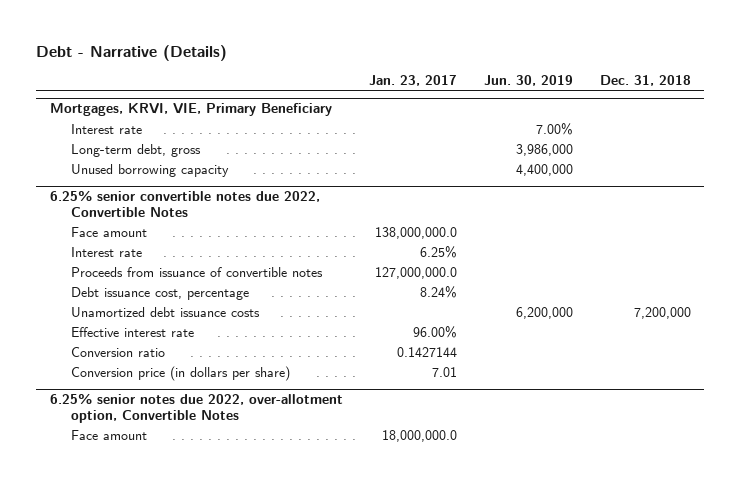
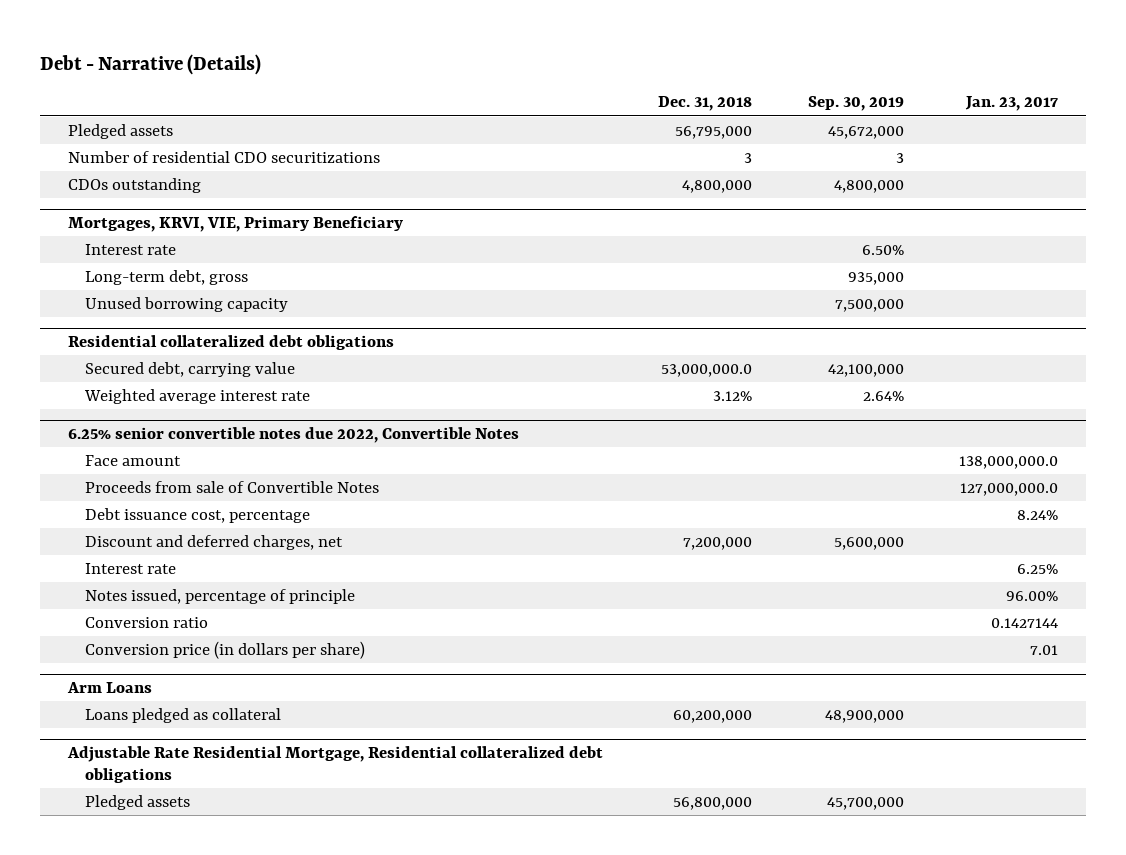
- | Jan. 23, 2017 | Jun. 30, 2019 | Dec. 31, 2018
+ | Dec. 31, 2018 | Sep. 30, 2019 | Jan. 23, 2017
+ Pledged assets | 56,795,000 | 45,672,000 |
+ Number of residential CDO securitizations | 3 | 3 |
+ CDOs outstanding | 4,800,000 | 4,800,000 |
+ Residential collateralized debt obligations
+ Secured debt, carrying value | 53,000,000.0 | 42,100,000 |
+ Weighted average interest rate | 3.12% | 2.64% |
@ 6.25% senior convertible notes due 2022, Convertible Notes
- Proceeds from issuance of convertible notes | 127,000,000.0 | |
+ Proceeds from sale of Convertible Notes | | | 127,000,000.0
- Unamortized debt issuance costs | | 6,200,000 | 7,200,000
- Effective interest rate | 96.00% | |
+ Discount and deferred charges, net | 7,200,000 | 5,600,000 |
moved down: Interest rate | | | 6.25%
+ Notes issued, percentage of principle | | | 96.00%
- 6.25% senior notes due 2022, over-allotment option, Convertible Notes
- Face amount | 18,000,000.0 | |
+ Arm Loans
+ Loans pledged as collateral | 60,200,000 | 48,900,000 |
+ Adjustable Rate Residential Mortgage, Residential collateralized debt obligations
+ Pledged assets | 56,800,000 | 45,700,000 |

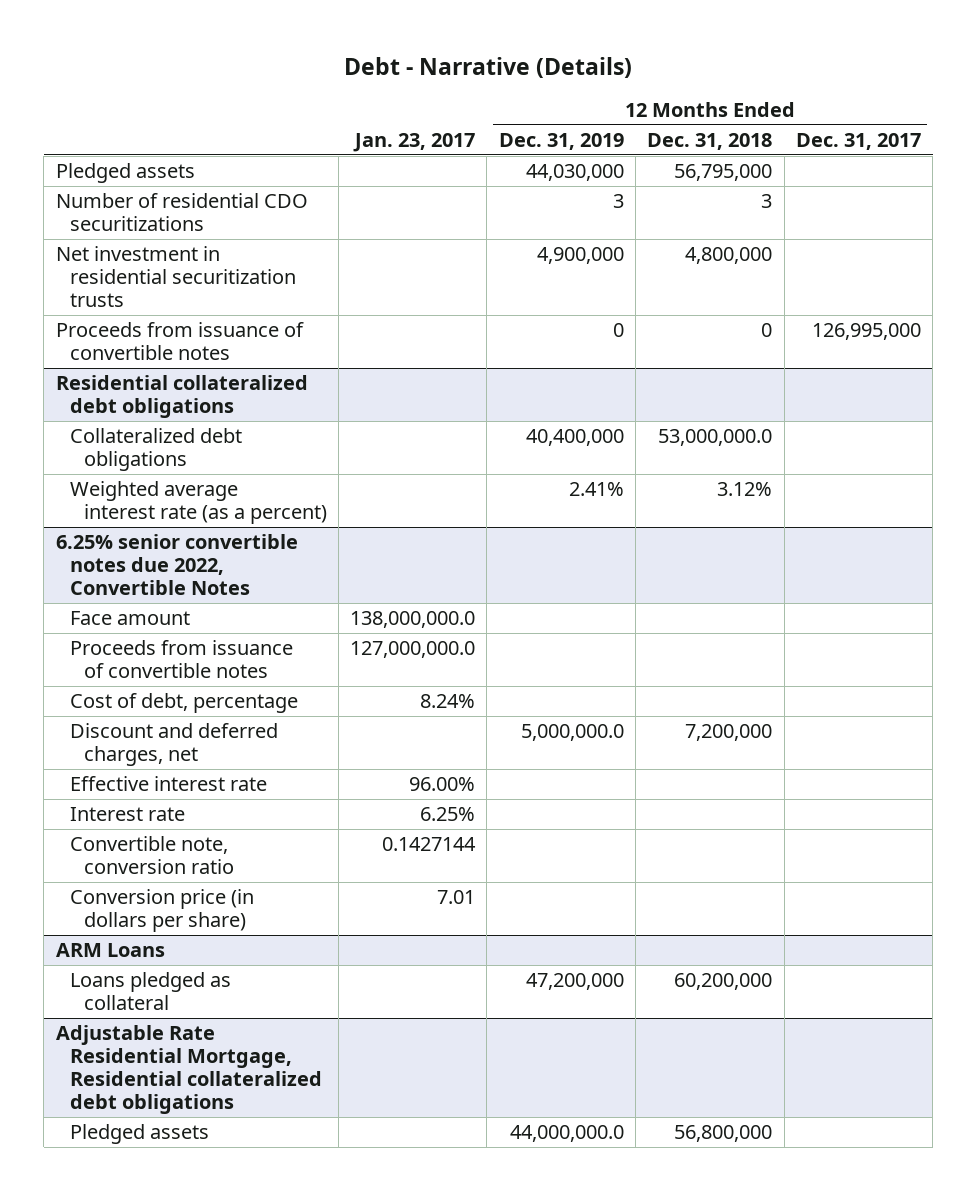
- | Dec. 31, 2018 | Sep. 30, 2019 | Jan. 23, 2017
+ | Jan. 23, 2017 | 12 Months Ended Dec. 31, 2019 | 12 Months Ended Dec. 31, 2018 | 12 Months Ended Dec. 31, 2017
- CDOs outstanding | 4,800,000 | 4,800,000 |
- Mortgages, KRVI, VIE, Primary Beneficiary
- Interest rate | | 6.50% |
- Long-term debt, gross | | 935,000 |
- Unused borrowing capacity | | 7,500,000 |
+ Net investment in residential securitization trusts | | 4,900,000 | 4,800,000 |
+ Proceeds from issuance of convertible notes | | 0 | 0 | 126,995,000
@ Residential collateralized debt obligations
- Secured debt, carrying value | 53,000,000.0 | 42,100,000 |
- Weighted average interest rate | 3.12% | 2.64% |
+ Collateralized debt obligations | | 40,400,000 | 53,000,000.0 |
+ Weighted average interest rate (as a percent) | | 2.41% | 3.12% |
@ 6.25% senior convertible notes due 2022, Convertible Notes
- Proceeds from sale of Convertible Notes | | | 127,000,000.0
- Debt issuance cost, percentage | | | 8.24%
+ Proceeds from issuance of convertible notes | 127,000,000.0 | | |
+ Cost of debt, percentage | 8.24% | | |
+ Effective interest rate | 96.00% | | |
- Notes issued, percentage of principle | | | 96.00%
- Conversion ratio | | | 0.1427144
+ Convertible note, conversion ratio | 0.1427144 | | |
- Arm Loans
+ ARM Loans

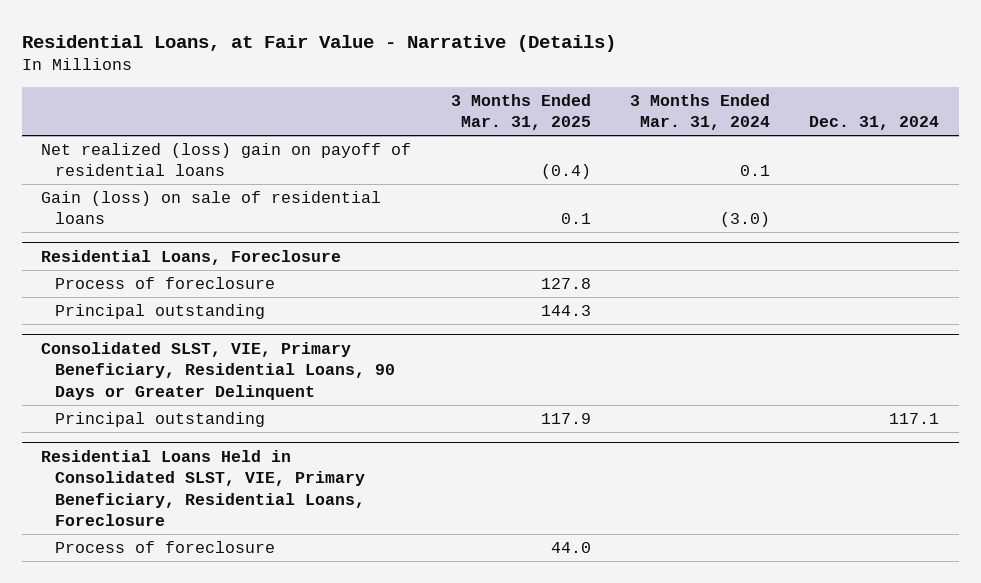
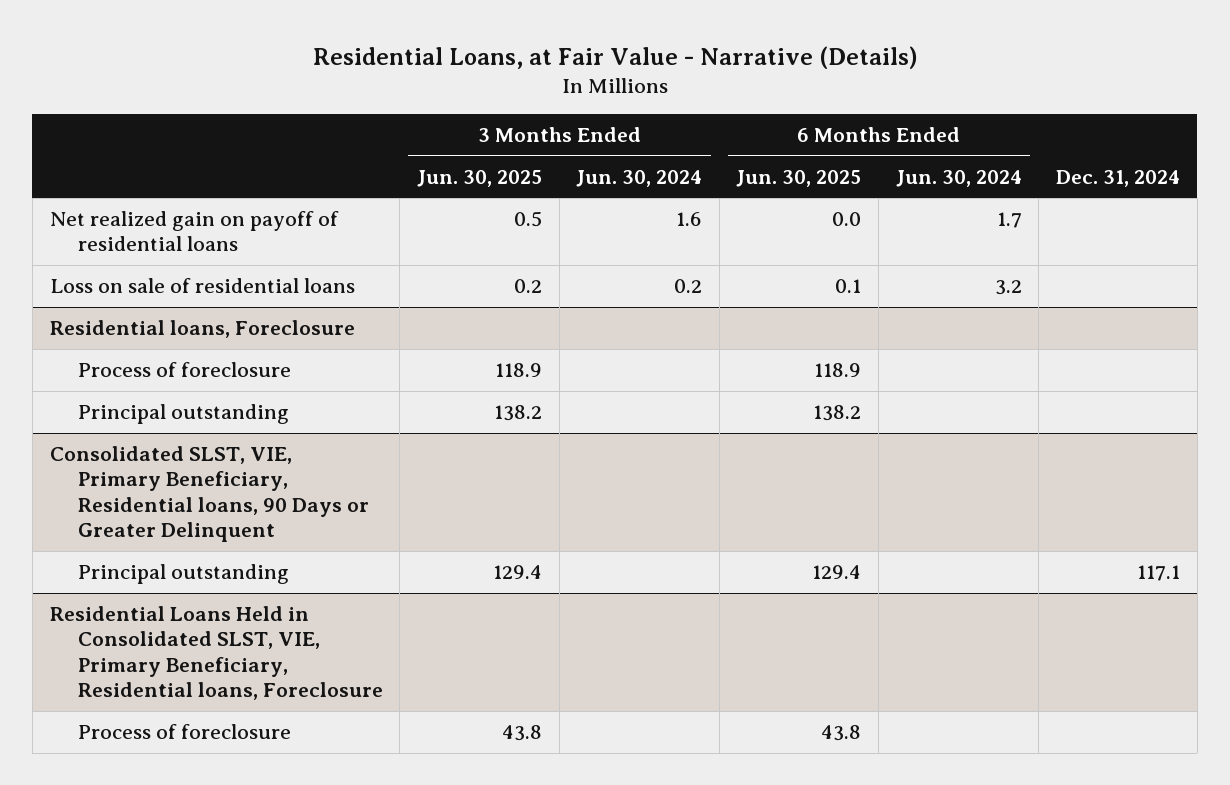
- | 3 Months Ended Mar. 31, 2025 | 3 Months Ended Mar. 31, 2024 | Dec. 31, 2024
+ | 3 Months Ended Jun. 30, 2025 | 3 Months Ended Jun. 30, 2024 | 6 Months Ended Jun. 30, 2025 | 6 Months Ended Jun. 30, 2024 | Dec. 31, 2024
- Net realized (loss) gain on payoff of residential loans | (0.4) | 0.1 |
- Gain (loss) on sale of residential loans | 0.1 | (3.0) |
- Residential Loans, Foreclosure
+ Net realized gain on payoff of residential loans | 0.5 | 1.6 | 0.0 | 1.7 |
+ Loss on sale of residential loans | 0.2 | 0.2 | 0.1 | 3.2 |
+ Residential loans, Foreclosure
- Consolidated SLST, VIE, Primary Beneficiary, Residential Loans, 90 Days or Greater Delinquent
+ Consolidated SLST, VIE, Primary Beneficiary, Residential loans, 90 Days or Greater Delinquent
- Residential Loans Held in Consolidated SLST, VIE, Primary Beneficiary, Residential Loans, Foreclosure
+ Residential Loans Held in Consolidated SLST, VIE, Primary Beneficiary, Residential loans, Foreclosure

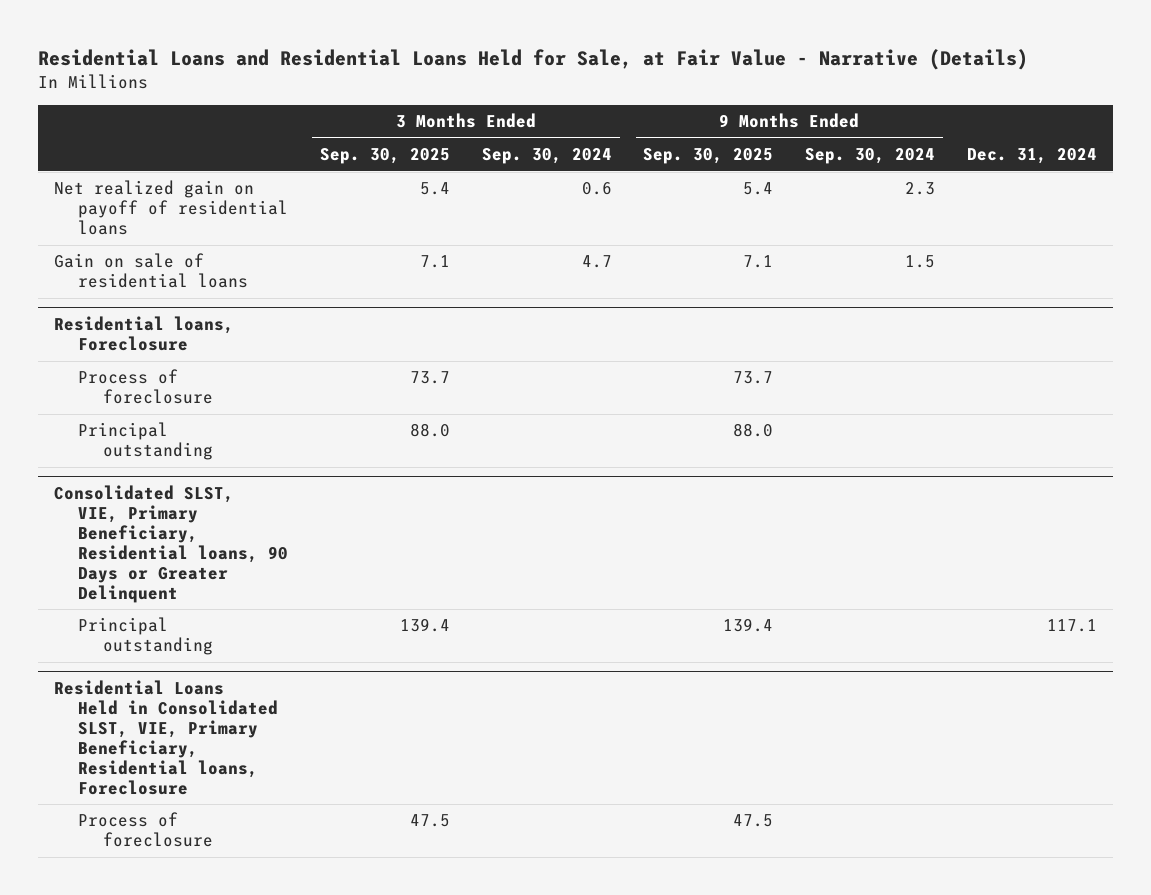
- Residential Loans, at Fair Value - Narrative (Details)
+ Residential Loans and Residential Loans Held for Sale, at Fair Value - Narrative (Details)
- | 3 Months Ended Jun. 30, 2025 | 3 Months Ended Jun. 30, 2024 | 6 Months Ended Jun. 30, 2025 | 6 Months Ended Jun. 30, 2024 | Dec. 31, 2024
+ | 3 Months Ended Sep. 30, 2025 | 3 Months Ended Sep. 30, 2024 | 9 Months Ended Sep. 30, 2025 | 9 Months Ended Sep. 30, 2024 | Dec. 31, 2024
- Loss on sale of residential loans | 0.2 | 0.2 | 0.1 | 3.2 |
+ Gain on sale of residential loans | 7.1 | 4.7 | 7.1 | 1.5 |

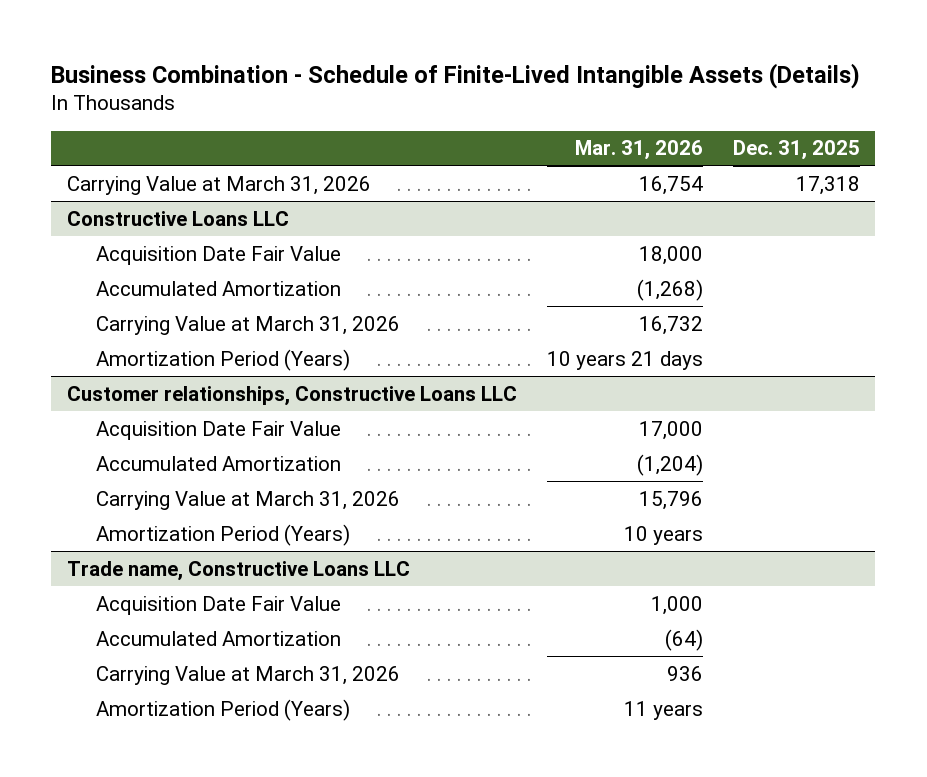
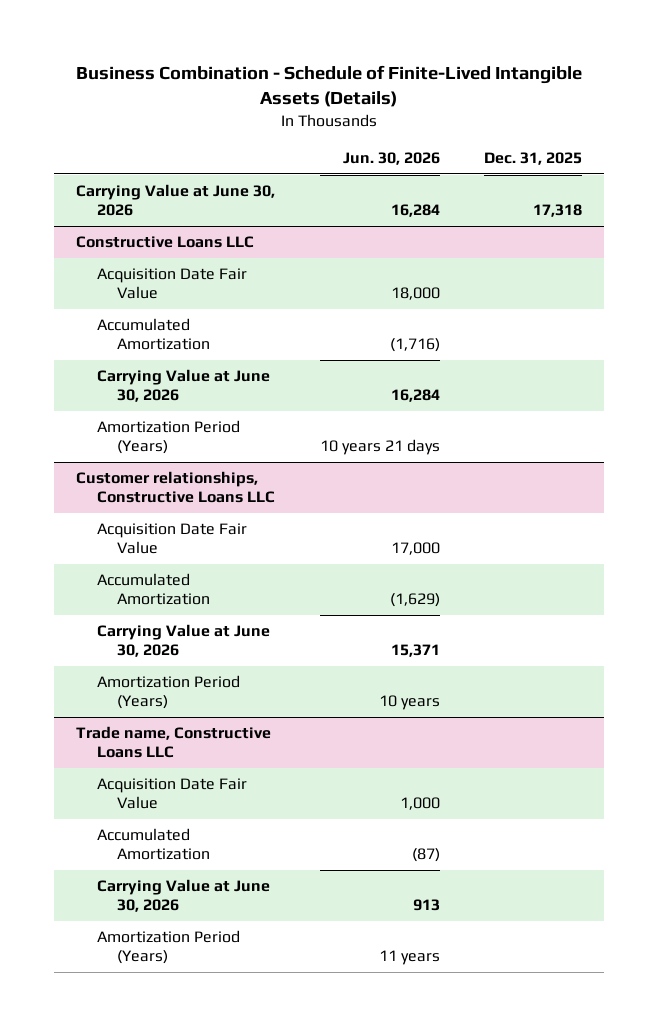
- | Mar. 31, 2026 | Dec. 31, 2025
+ | Jun. 30, 2026 | Dec. 31, 2025
- Carrying Value at March 31, 2026 | 16,754 | 17,318
+ Carrying Value at June 30, 2026 | 16,284 | 17,318
@ Constructive Loans LLC
- Carrying Value at March 31, 2026 | 16,732 |
+ Carrying Value at June 30, 2026 | 16,284 |
@ Customer relationships, Constructive Loans LLC
- Carrying Value at March 31, 2026 | 15,796 |
+ Carrying Value at June 30, 2026 | 15,371 |
@ Trade name, Constructive Loans LLC
- Carrying Value at March 31, 2026 | 936 |
+ Carrying Value at June 30, 2026 | 913 |

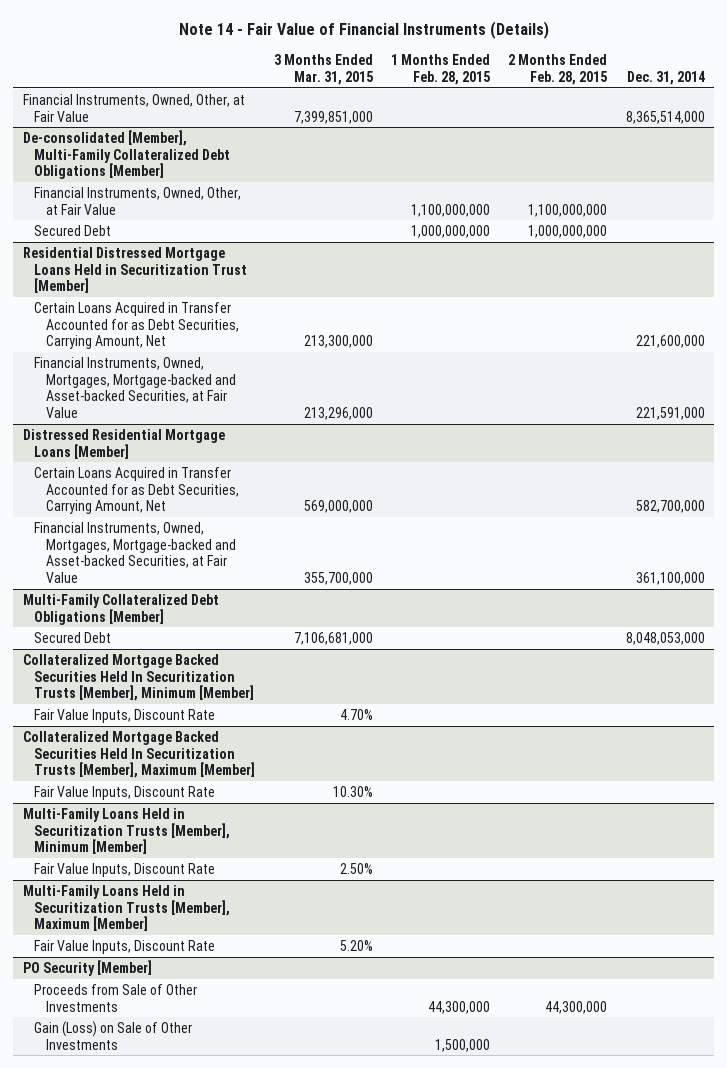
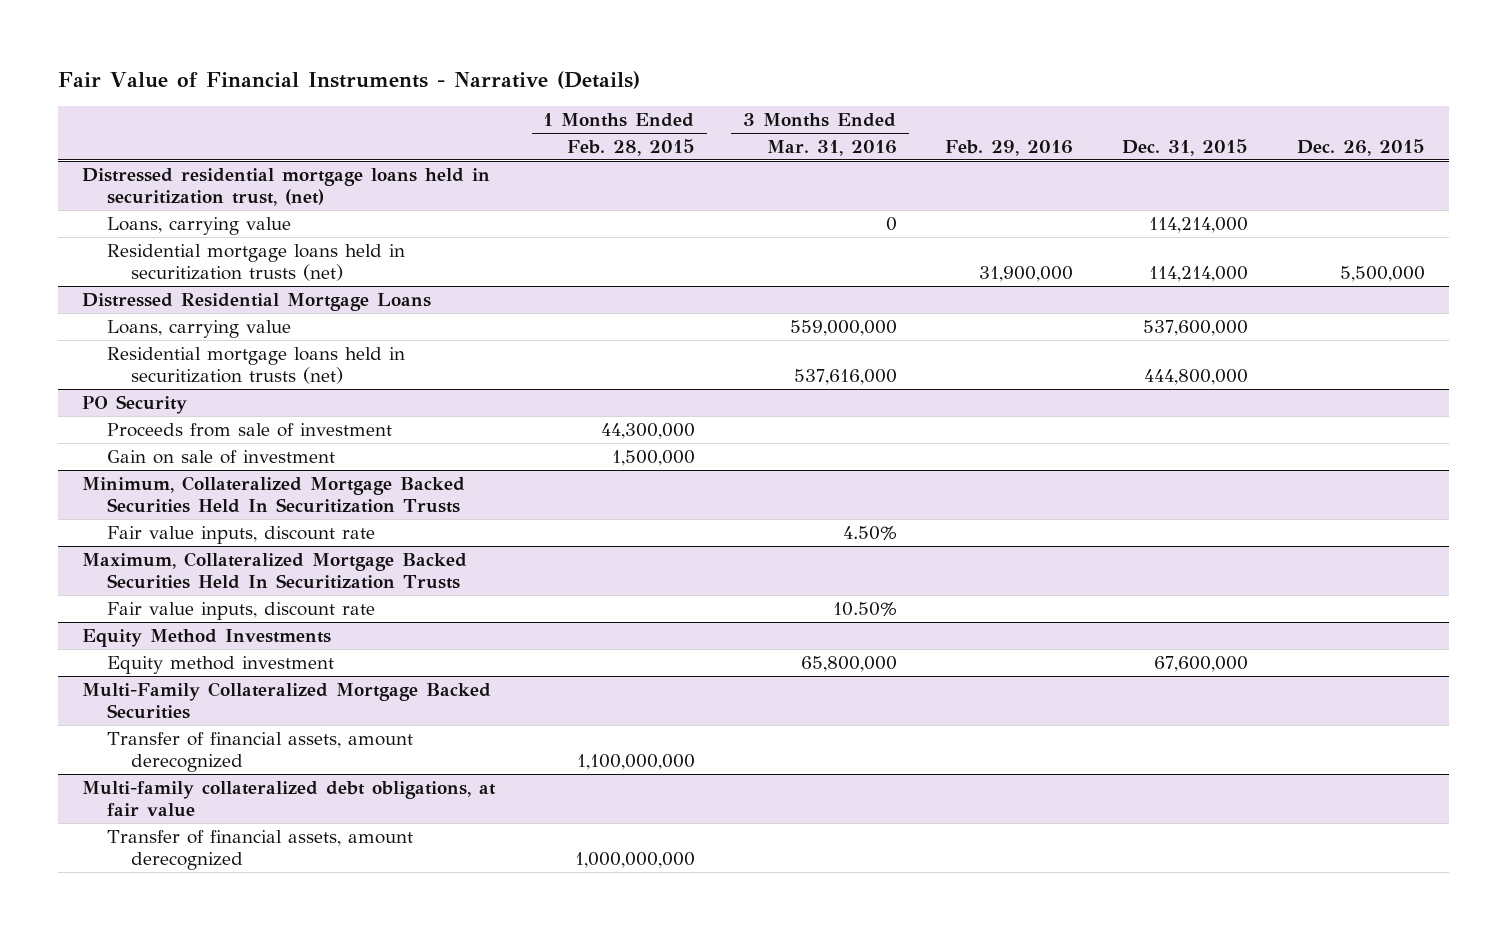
- Note 14 - Fair Value of Financial Instruments (Details)
+ Fair Value of Financial Instruments - Narrative (Details)
- | 3 Months Ended Mar. 31, 2015 | 1 Months Ended Feb. 28, 2015 | 2 Months Ended Feb. 28, 2015 | Dec. 31, 2014
+ | 1 Months Ended Feb. 28, 2015 | 3 Months Ended Mar. 31, 2016 | Feb. 29, 2016 | Dec. 31, 2015 | Dec. 26, 2015
- Financial Instruments, Owned, Other, at Fair Value | 7,399,851,000 | | | 8,365,514,000
- De-consolidated [Member], Multi-Family Collateralized Debt Obligations [Member]
- Financial Instruments, Owned, Other, at Fair Value | | 1,100,000,000 | 1,100,000,000 |
- Secured Debt | | 1,000,000,000 | 1,000,000,000 |
- Residential Distressed Mortgage Loans Held in Securitization Trust [Member]
- Certain Loans Acquired in Transfer Accounted for as Debt Securities, Carrying Amount, Net | 213,300,000 | | | 221,600,000
- Financial Instruments, Owned, Mortgages, Mortgage-backed and Asset-backed Securities, at Fair Value | 213,296,000 | | | 221,591,000
- Distressed Residential Mortgage Loans [Member]
- Certain Loans Acquired in Transfer Accounted for as Debt Securities, Carrying Amount, Net | 569,000,000 | | | 582,700,000
- Financial Instruments, Owned, Mortgages, Mortgage-backed and Asset-backed Securities, at Fair Value | 355,700,000 | | | 361,100,000
- Multi-Family Collateralized Debt Obligations [Member]
- Secured Debt | 7,106,681,000 | | | 8,048,053,000
- Collateralized Mortgage Backed Securities Held In Securitization Trusts [Member], Minimum [Member]
- Fair Value Inputs, Discount Rate | 4.70% | | |
- Collateralized Mortgage Backed Securities Held In Securitization Trusts [Member], Maximum [Member]
- Fair Value Inputs, Discount Rate | 10.30% | | |
- Multi-Family Loans Held in Securitization Trusts [Member], Minimum [Member]
- Fair Value Inputs, Discount Rate | 2.50% | | |
- Multi-Family Loans Held in Securitization Trusts [Member], Maximum [Member]
- Fair Value Inputs, Discount Rate | 5.20% | | |
- PO Security [Member]
- Proceeds from Sale of Other Investments | | 44,300,000 | 44,300,000 |
- Gain (Loss) on Sale of Other Investments | | 1,500,000 | |
+ Distressed residential mortgage loans held in securitization trust, (net)
+ Loans, carrying value | | 0 | | 114,214,000 |
+ Residential mortgage loans held in securitization trusts (net) | | | 31,900,000 | 114,214,000 | 5,500,000
+ Distressed Residential Mortgage Loans
+ Loans, carrying value | | 559,000,000 | | 537,600,000 |
+ Residential mortgage loans held in securitization trusts (net) | | 537,616,000 | | 444,800,000 |
+ PO Security
+ Proceeds from sale of investment | 44,300,000 | | | |
+ Gain on sale of investment | 1,500,000 | | | |
+ Minimum, Collateralized Mortgage Backed Securities Held In Securitization Trusts
+ Fair value inputs, discount rate | | 4.50% | | |
+ Maximum, Collateralized Mortgage Backed Securities Held In Securitization Trusts
+ Fair value inputs, discount rate | | 10.50% | | |
+ Equity Method Investments
+ Equity method investment | | 65,800,000 | | 67,600,000 |
+ Multi-Family Collateralized Mortgage Backed Securities
+ Transfer of financial assets, amount derecognized | 1,100,000,000 | | | |
+ Multi-family collateralized debt obligations, at fair value
+ Transfer of financial assets, amount derecognized | 1,000,000,000 | | | |

